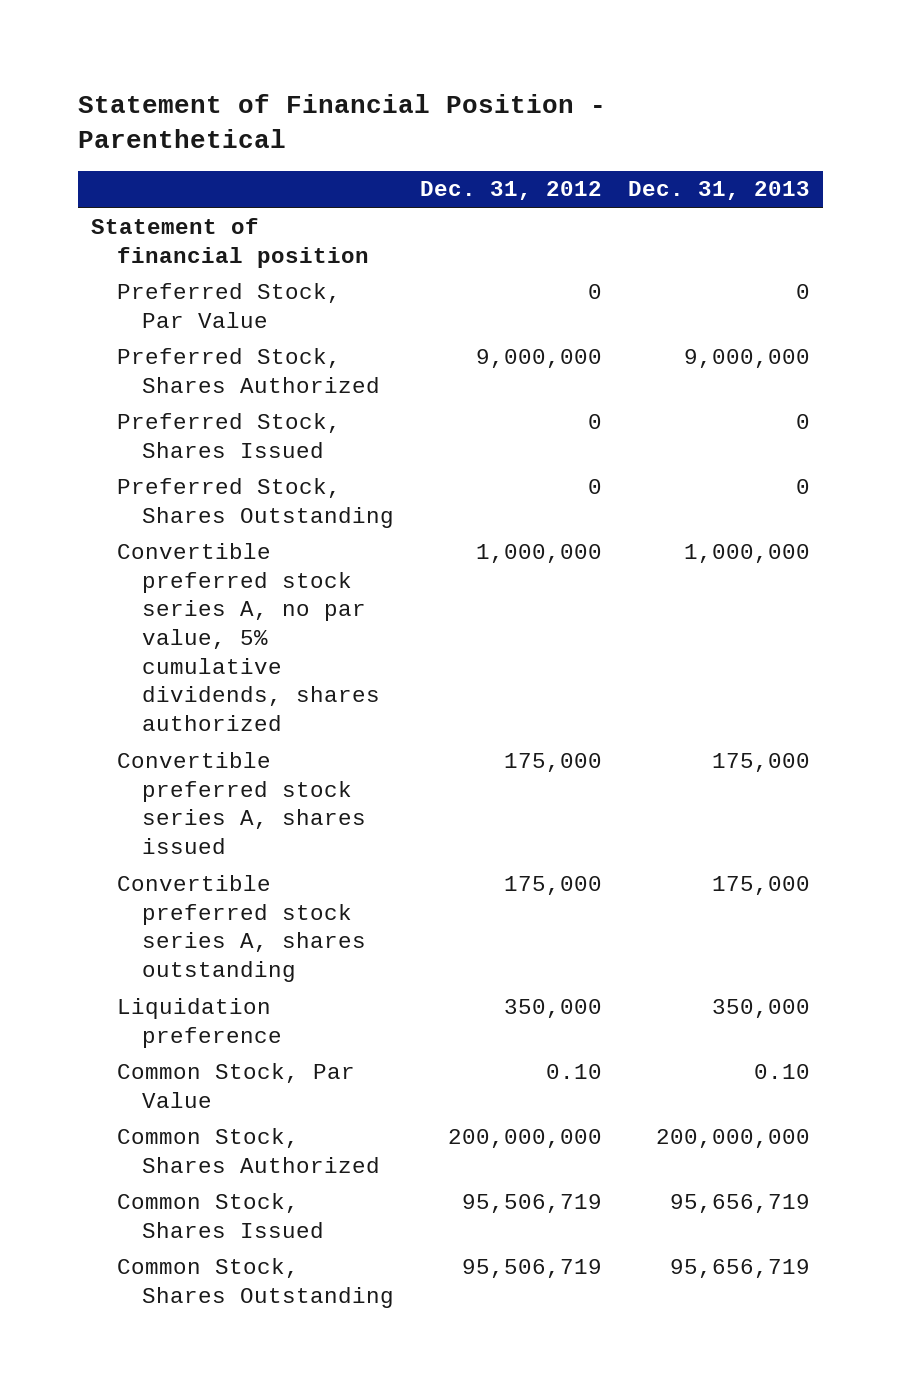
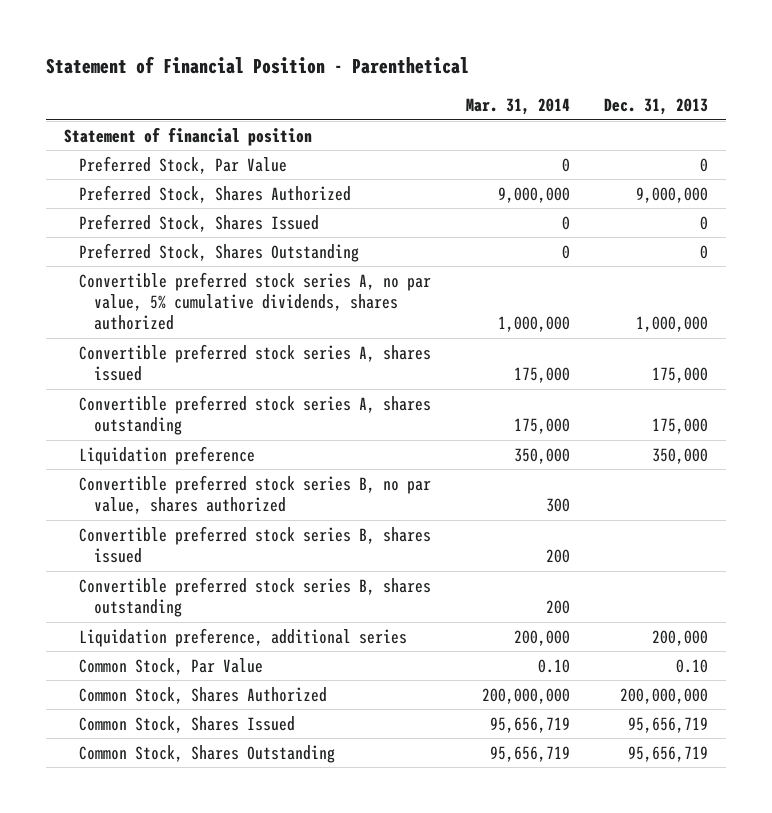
- | Dec. 31, 2012 | Dec. 31, 2013
+ | Mar. 31, 2014 | Dec. 31, 2013
+ Convertible preferred stock series B, no par value, shares authorized | 300 |
+ Convertible preferred stock series B, shares issued | 200 |
+ Convertible preferred stock series B, shares outstanding | 200 |
+ Liquidation preference, additional series | 200,000 | 200,000

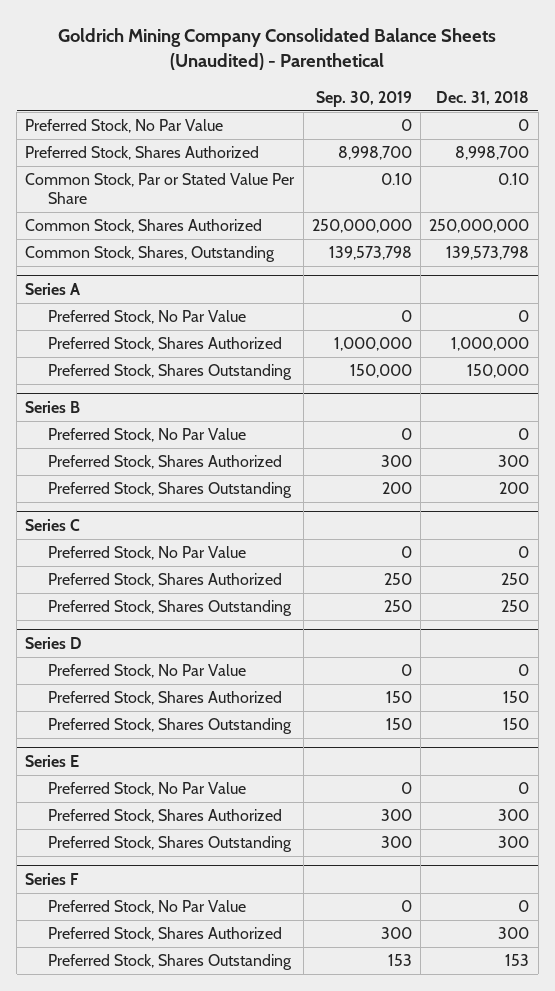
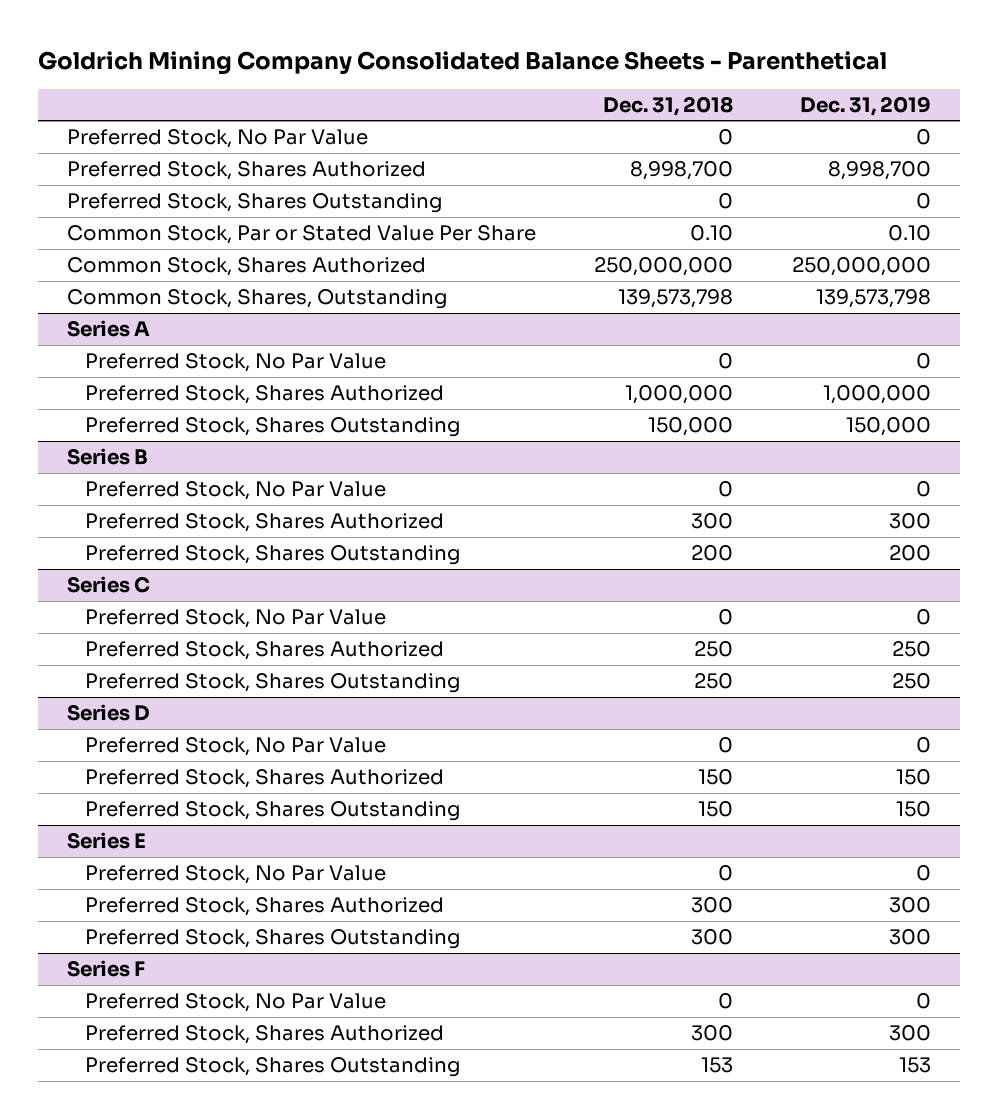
- Goldrich Mining Company Consolidated Balance Sheets (Unaudited) - Parenthetical
+ Goldrich Mining Company Consolidated Balance Sheets - Parenthetical
- | Sep. 30, 2019 | Dec. 31, 2018
+ | Dec. 31, 2018 | Dec. 31, 2019
+ Preferred Stock, Shares Outstanding | 0 | 0

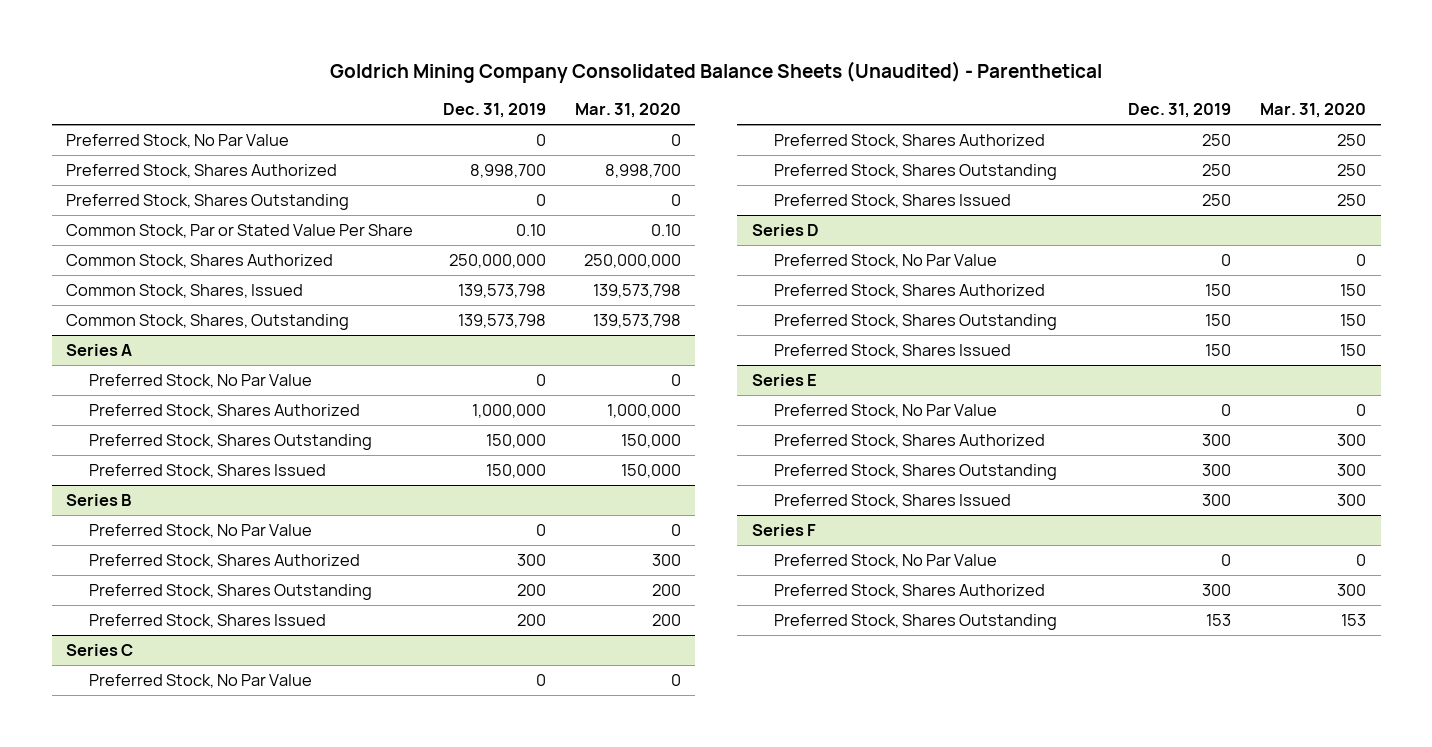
- Goldrich Mining Company Consolidated Balance Sheets - Parenthetical
+ Goldrich Mining Company Consolidated Balance Sheets (Unaudited) - Parenthetical
- | Dec. 31, 2018 | Dec. 31, 2019
+ | Dec. 31, 2019 | Mar. 31, 2020
+ Common Stock, Shares, Issued | 139,573,798 | 139,573,798
@ Series A
+ Preferred Stock, Shares Issued | 150,000 | 150,000
@ Series B
+ Preferred Stock, Shares Issued | 200 | 200
@ Series C
+ Preferred Stock, Shares Issued | 250 | 250
@ Series D
+ Preferred Stock, Shares Issued | 150 | 150
@ Series E
+ Preferred Stock, Shares Issued | 300 | 300

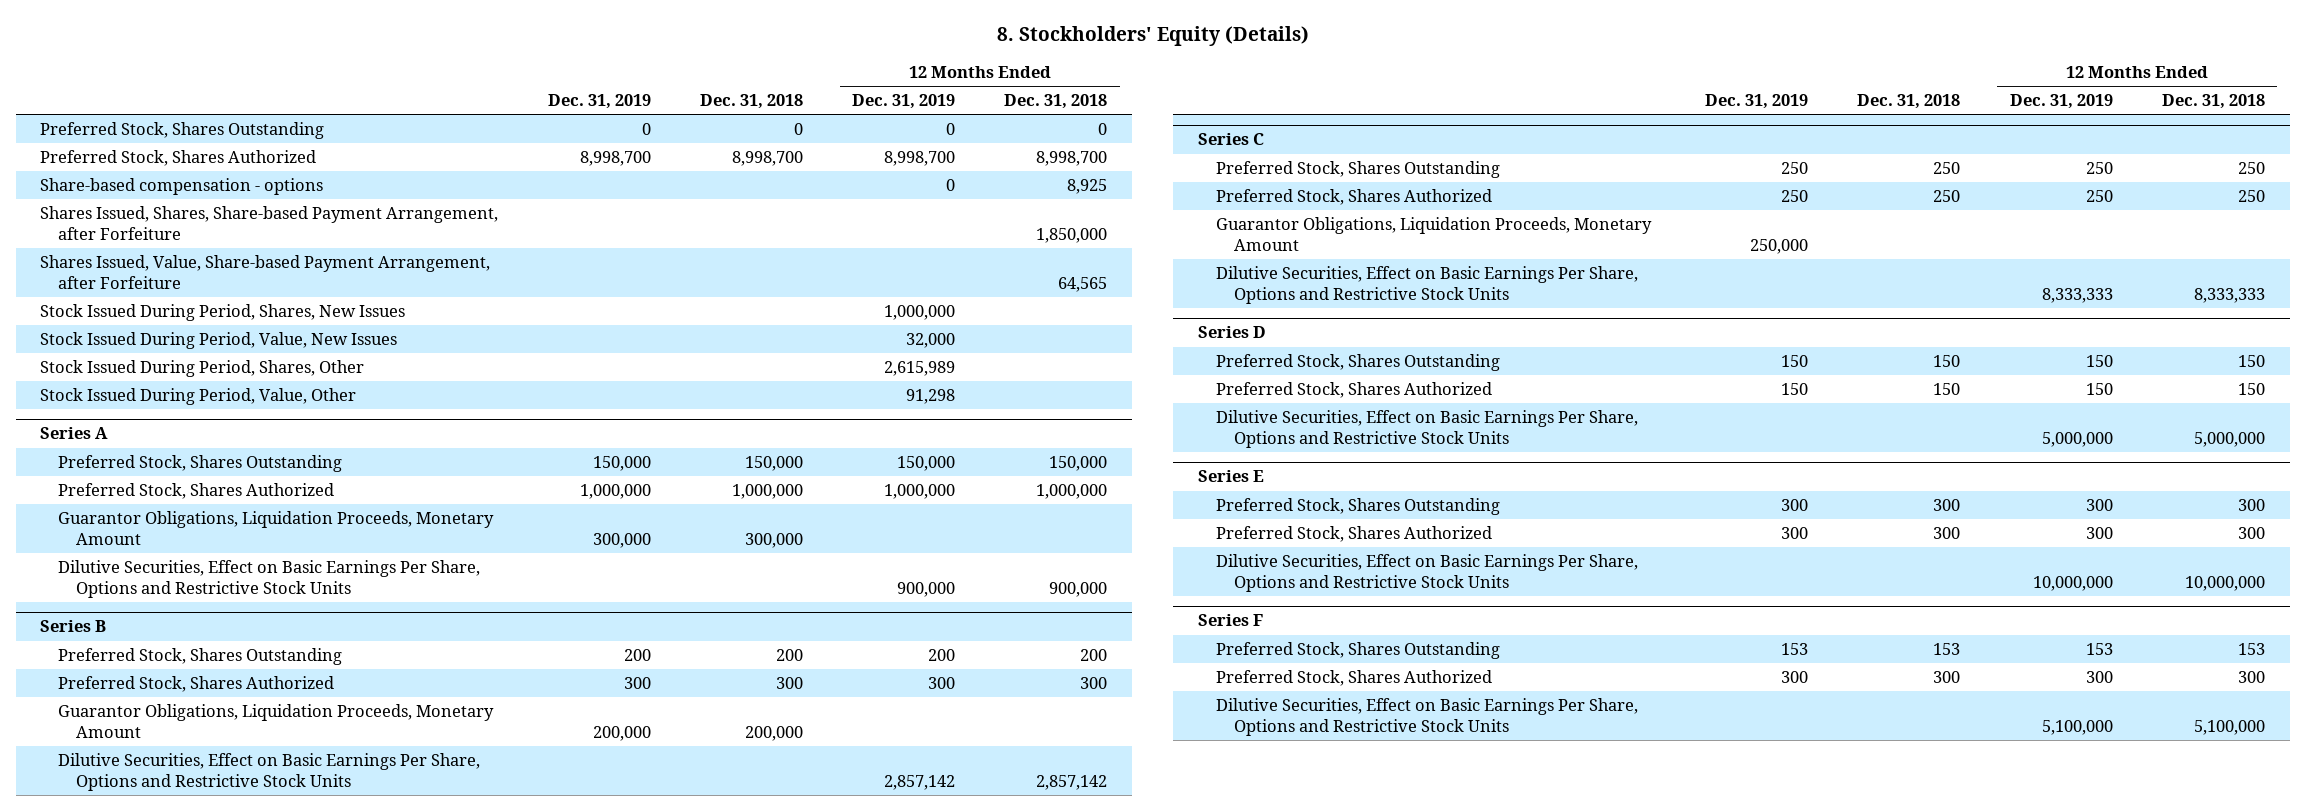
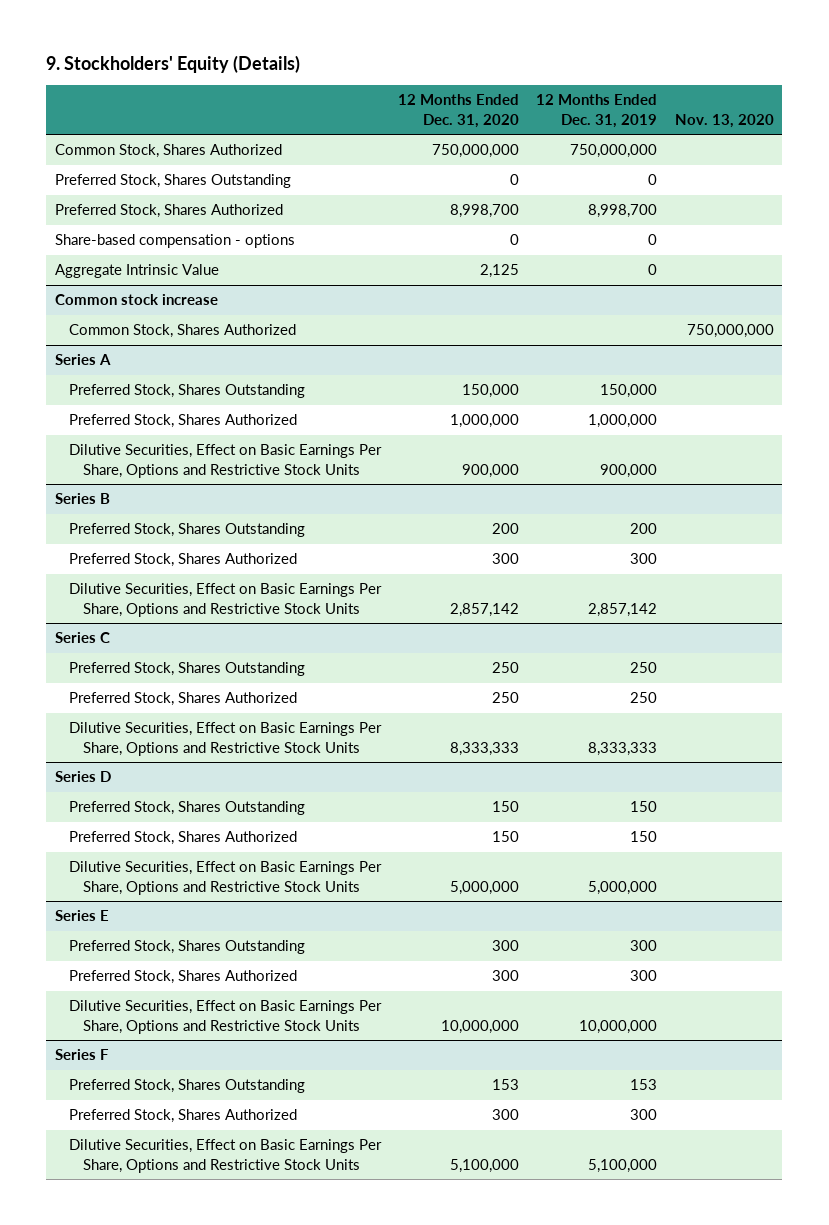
- 8. Stockholders' Equity (Details)
+ 9. Stockholders' Equity (Details)
- | Dec. 31, 2019 | Dec. 31, 2018 | 12 Months Ended Dec. 31, 2019 | 12 Months Ended Dec. 31, 2018
+ | 12 Months Ended Dec. 31, 2020 | 12 Months Ended Dec. 31, 2019 | Nov. 13, 2020
+ Common Stock, Shares Authorized | 750,000,000 | 750,000,000 |
- Shares Issued, Shares, Share-based Payment Arrangement, after Forfeiture | | | | 1,850,000
- Shares Issued, Value, Share-based Payment Arrangement, after Forfeiture | | | | 64,565
- Stock Issued During Period, Shares, New Issues | | | 1,000,000 |
- Stock Issued During Period, Value, New Issues | | | 32,000 |
- Stock Issued During Period, Shares, Other | | | 2,615,989 |
- Stock Issued During Period, Value, Other | | | 91,298 |
+ Aggregate Intrinsic Value | 2,125 | 0 |
+ Common stock increase
+ Common Stock, Shares Authorized | | | 750,000,000
@ Series A
- Guarantor Obligations, Liquidation Proceeds, Monetary Amount | 300,000 | 300,000 | |
@ Series B
- Guarantor Obligations, Liquidation Proceeds, Monetary Amount | 200,000 | 200,000 | |
@ Series C
- Guarantor Obligations, Liquidation Proceeds, Monetary Amount | 250,000 | | |

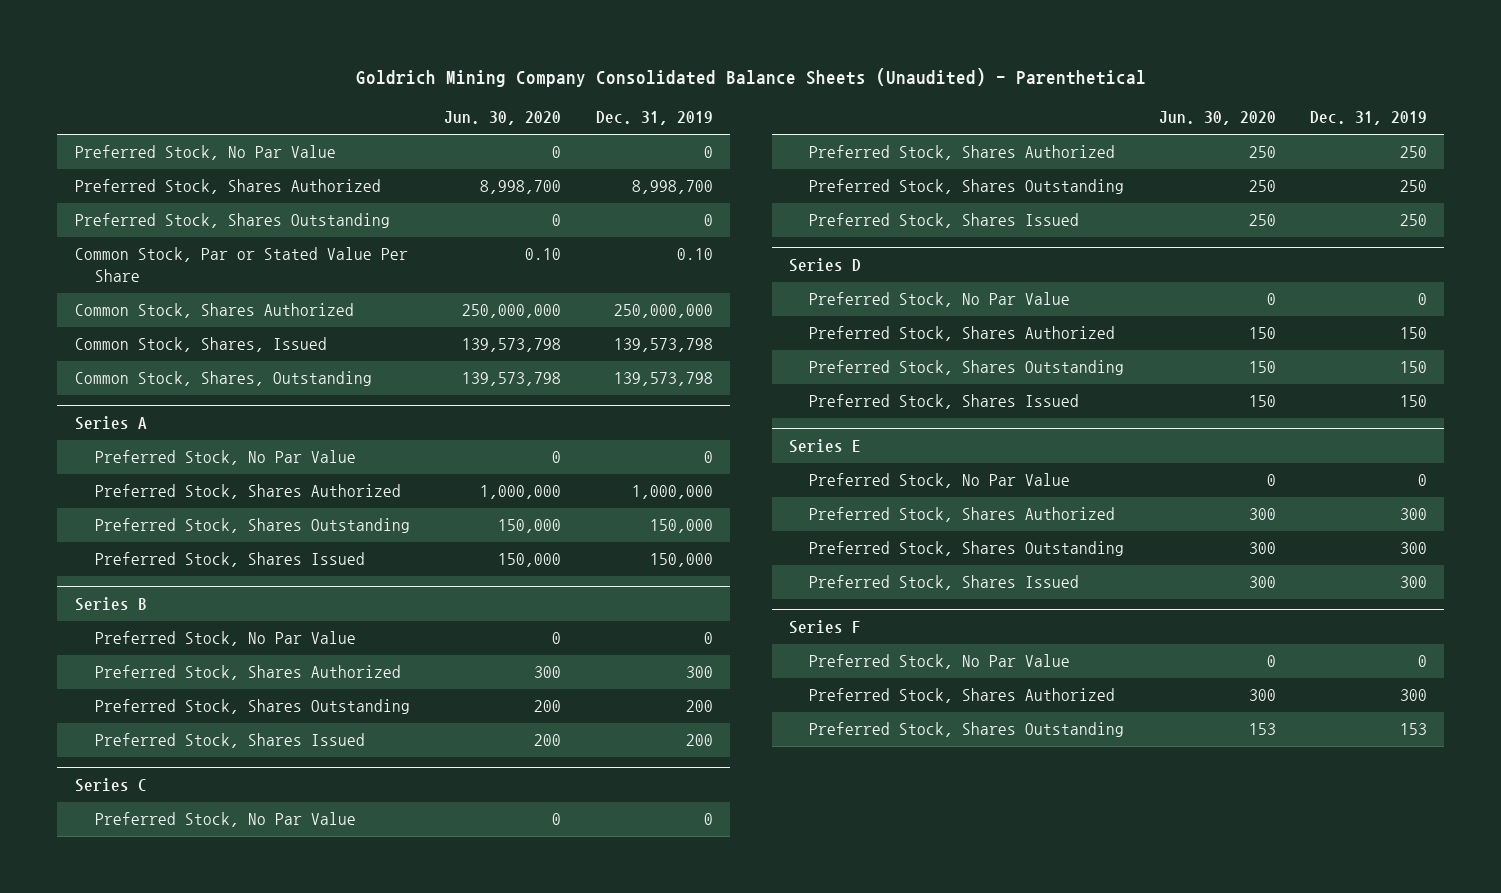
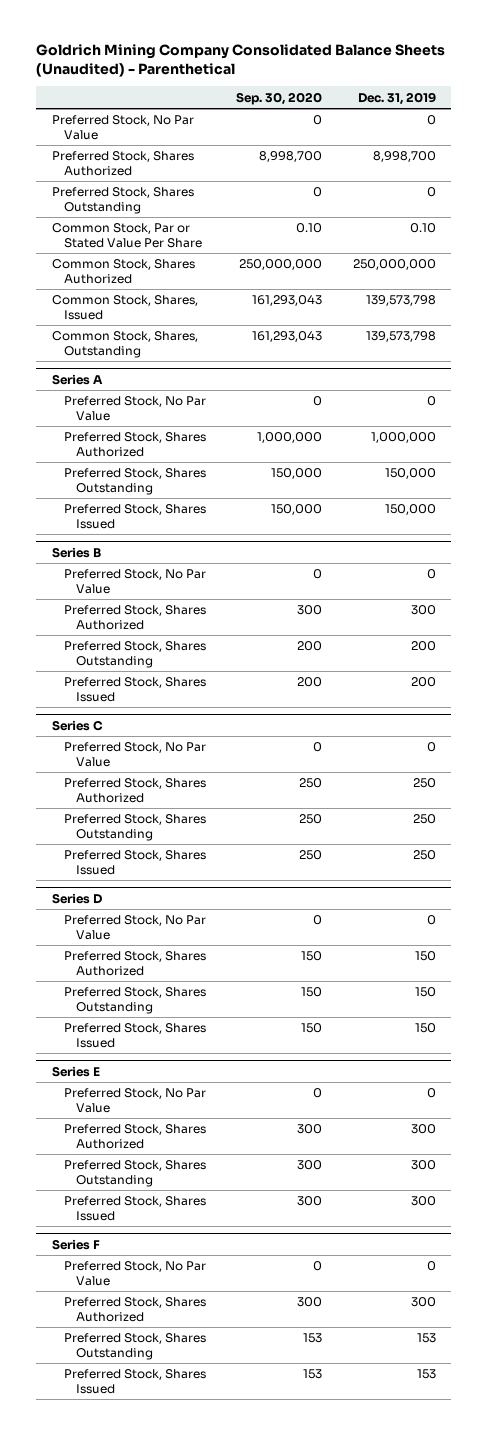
- | Jun. 30, 2020 | Dec. 31, 2019
+ | Sep. 30, 2020 | Dec. 31, 2019
@ Series F
+ Preferred Stock, Shares Issued | 153 | 153

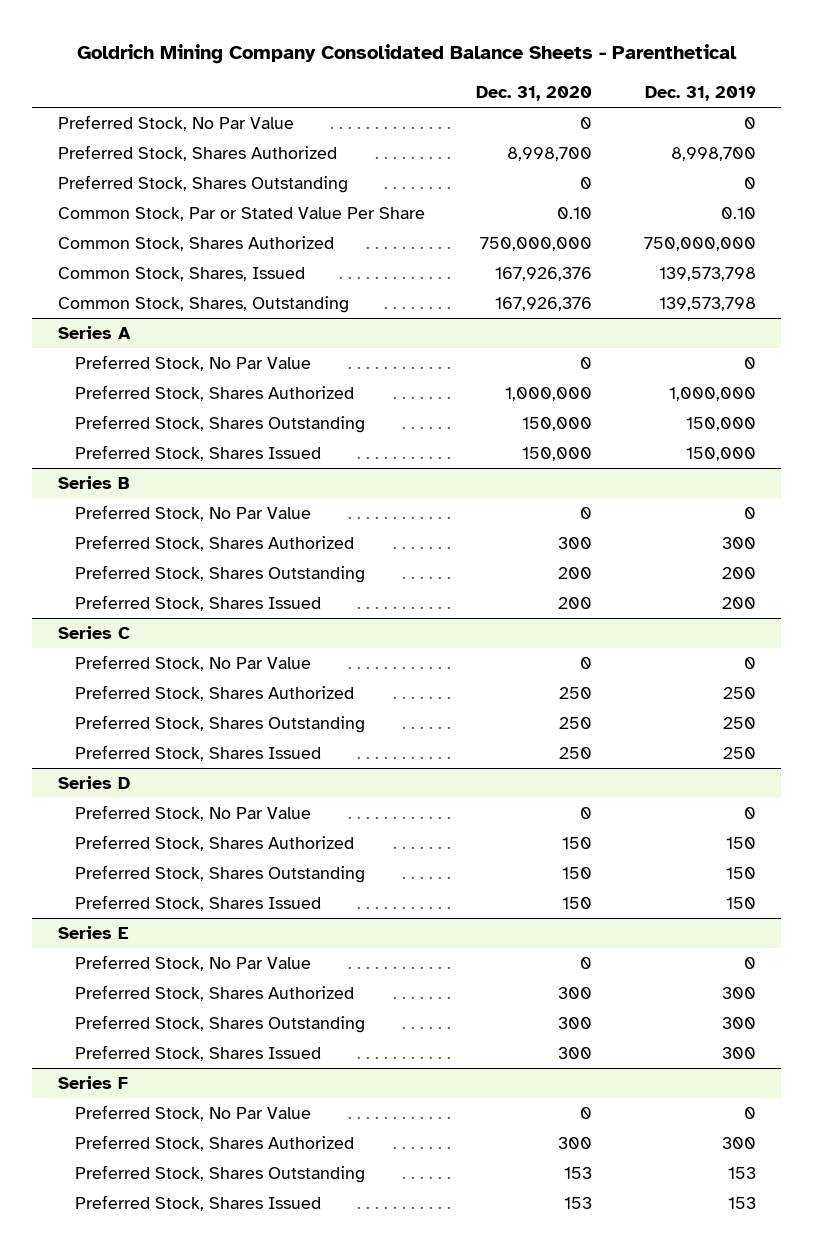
- Goldrich Mining Company Consolidated Balance Sheets (Unaudited) - Parenthetical
+ Goldrich Mining Company Consolidated Balance Sheets - Parenthetical
- | Sep. 30, 2020 | Dec. 31, 2019
+ | Dec. 31, 2020 | Dec. 31, 2019
- Common Stock, Shares Authorized | 250,000,000 | 250,000,000
+ Common Stock, Shares Authorized | 750,000,000 | 750,000,000

